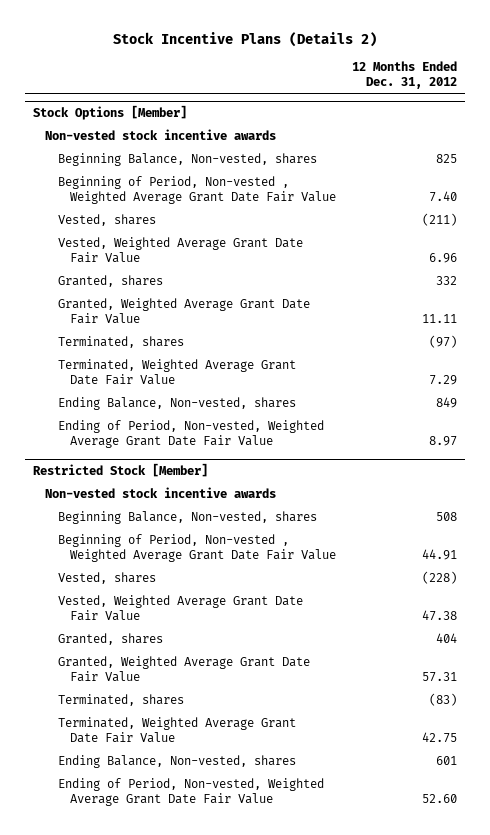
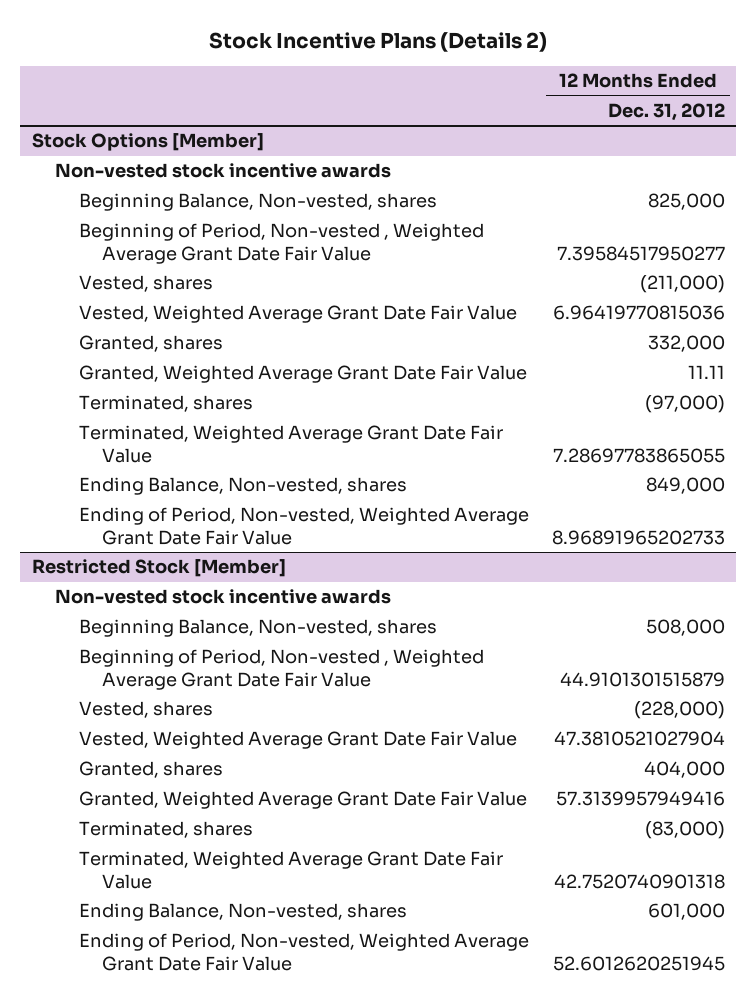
@ Stock Options [Member]
- Beginning Balance, Non-vested, shares | 825
- Beginning of Period, Non-vested , Weighted Average Grant Date Fair Value | 7.40
- Vested, shares | (211)
- Vested, Weighted Average Grant Date Fair Value | 6.96
- Granted, shares | 332
+ Beginning Balance, Non-vested, shares | 825,000
+ Beginning of Period, Non-vested , Weighted Average Grant Date Fair Value | 7.39584517950277
+ Vested, shares | (211,000)
+ Vested, Weighted Average Grant Date Fair Value | 6.96419770815036
+ Granted, shares | 332,000
- Terminated, shares | (97)
- Terminated, Weighted Average Grant Date Fair Value | 7.29
- Ending Balance, Non-vested, shares | 849
- Ending of Period, Non-vested, Weighted Average Grant Date Fair Value | 8.97
+ Terminated, shares | (97,000)
+ Terminated, Weighted Average Grant Date Fair Value | 7.28697783865055
+ Ending Balance, Non-vested, shares | 849,000
+ Ending of Period, Non-vested, Weighted Average Grant Date Fair Value | 8.96891965202733
@ Restricted Stock [Member]
- Beginning Balance, Non-vested, shares | 508
- Beginning of Period, Non-vested , Weighted Average Grant Date Fair Value | 44.91
- Vested, shares | (228)
- Vested, Weighted Average Grant Date Fair Value | 47.38
- Granted, shares | 404
- Granted, Weighted Average Grant Date Fair Value | 57.31
- Terminated, shares | (83)
- Terminated, Weighted Average Grant Date Fair Value | 42.75
- Ending Balance, Non-vested, shares | 601
- Ending of Period, Non-vested, Weighted Average Grant Date Fair Value | 52.60
+ Beginning Balance, Non-vested, shares | 508,000
+ Beginning of Period, Non-vested , Weighted Average Grant Date Fair Value | 44.9101301515879
+ Vested, shares | (228,000)
+ Vested, Weighted Average Grant Date Fair Value | 47.3810521027904
+ Granted, shares | 404,000
+ Granted, Weighted Average Grant Date Fair Value | 57.3139957949416
+ Terminated, shares | (83,000)
+ Terminated, Weighted Average Grant Date Fair Value | 42.7520740901318
+ Ending Balance, Non-vested, shares | 601,000
+ Ending of Period, Non-vested, Weighted Average Grant Date Fair Value | 52.6012620251945

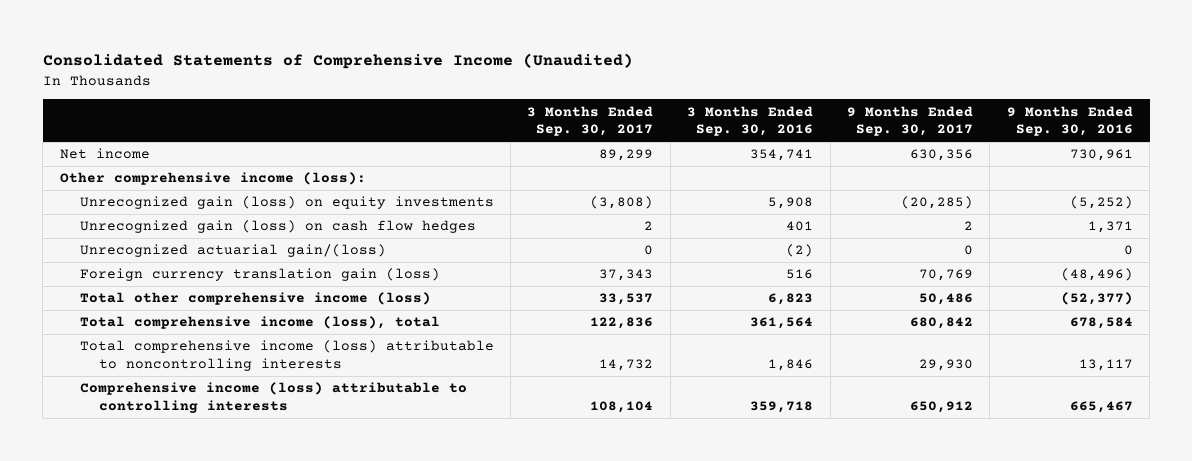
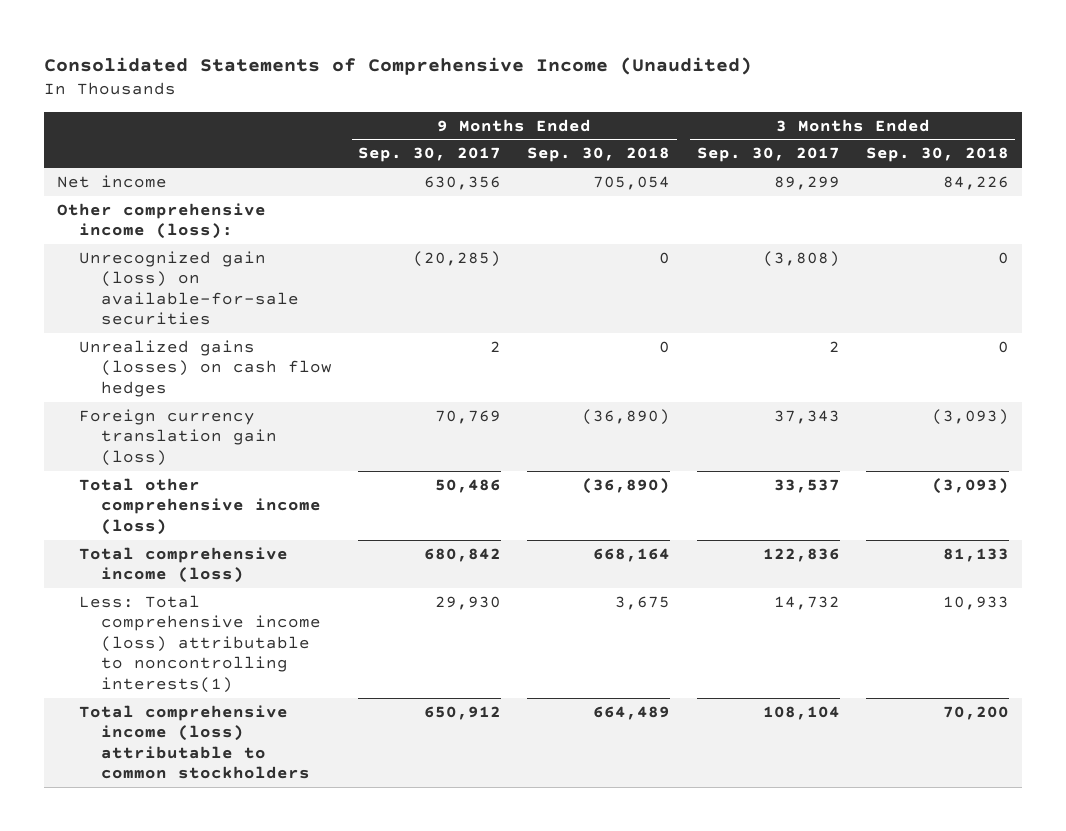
- | 3 Months Ended Sep. 30, 2017 | 3 Months Ended Sep. 30, 2016 | 9 Months Ended Sep. 30, 2017 | 9 Months Ended Sep. 30, 2016
+ | 9 Months Ended Sep. 30, 2017 | 9 Months Ended Sep. 30, 2018 | 3 Months Ended Sep. 30, 2017 | 3 Months Ended Sep. 30, 2018
- Unrecognized gain (loss) on equity investments | (3,808) | 5,908 | (20,285) | (5,252)
- Unrecognized gain (loss) on cash flow hedges | 2 | 401 | 2 | 1,371
- Unrecognized actuarial gain/(loss) | 0 | (2) | 0 | 0
+ Unrecognized gain (loss) on available-for-sale securities | (20,285) | 0 | (3,808) | 0
+ Unrealized gains (losses) on cash flow hedges | 2 | 0 | 2 | 0
- Total comprehensive income (loss), total | 122,836 | 361,564 | 680,842 | 678,584
- Total comprehensive income (loss) attributable to noncontrolling interests | 14,732 | 1,846 | 29,930 | 13,117
- Comprehensive income (loss) attributable to controlling interests | 108,104 | 359,718 | 650,912 | 665,467
+ Total comprehensive income (loss) | 680,842 | 668,164 | 122,836 | 81,133
+ Less: Total comprehensive income (loss) attributable to noncontrolling interests(1) | 29,930 | 3,675 | 14,732 | 10,933
+ Total comprehensive income (loss) attributable to common stockholders | 650,912 | 664,489 | 108,104 | 70,200

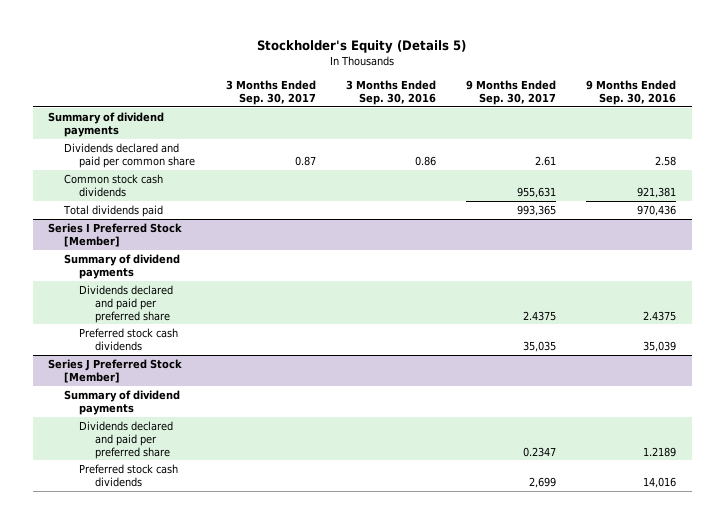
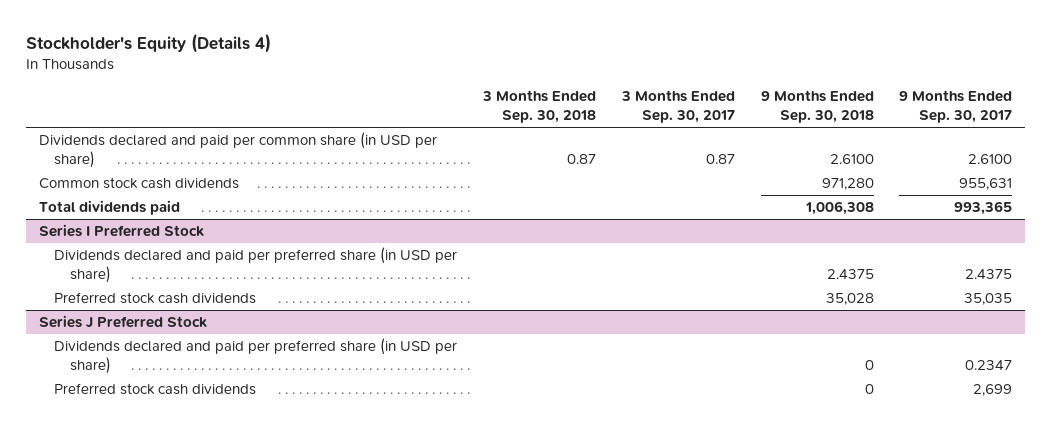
- Stockholder's Equity (Details 5)
+ Stockholder's Equity (Details 4)
- | 3 Months Ended Sep. 30, 2017 | 3 Months Ended Sep. 30, 2016 | 9 Months Ended Sep. 30, 2017 | 9 Months Ended Sep. 30, 2016
+ | 3 Months Ended Sep. 30, 2018 | 3 Months Ended Sep. 30, 2017 | 9 Months Ended Sep. 30, 2018 | 9 Months Ended Sep. 30, 2017
- Summary of dividend payments
- Dividends declared and paid per common share | 0.87 | 0.86 | 2.61 | 2.58
+ Dividends declared and paid per common share (in USD per share) | 0.87 | 0.87 | 2.6100 | 2.6100
- Series I Preferred Stock [Member]
- Summary of dividend payments
- Dividends declared and paid per preferred share | | | 2.4375 | 2.4375
+ Series I Preferred Stock
+ Dividends declared and paid per preferred share (in USD per share) | | | 2.4375 | 2.4375
- Series J Preferred Stock [Member]
- Summary of dividend payments
- Dividends declared and paid per preferred share | | | 0.2347 | 1.2189
+ Series J Preferred Stock
+ Dividends declared and paid per preferred share (in USD per share) | | | 0 | 0.2347

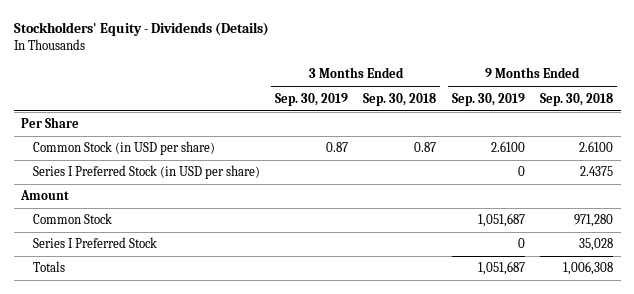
- Stockholder's Equity (Details 4)
+ Stockholders' Equity - Dividends (Details)
- | 3 Months Ended Sep. 30, 2018 | 3 Months Ended Sep. 30, 2017 | 9 Months Ended Sep. 30, 2018 | 9 Months Ended Sep. 30, 2017
+ | 3 Months Ended Sep. 30, 2019 | 3 Months Ended Sep. 30, 2018 | 9 Months Ended Sep. 30, 2019 | 9 Months Ended Sep. 30, 2018
- Dividends declared and paid per common share (in USD per share) | 0.87 | 0.87 | 2.6100 | 2.6100
- Common stock cash dividends | | | 971,280 | 955,631
- Total dividends paid | | | 1,006,308 | 993,365
- Series I Preferred Stock
- Dividends declared and paid per preferred share (in USD per share) | | | 2.4375 | 2.4375
- Preferred stock cash dividends | | | 35,028 | 35,035
- Series J Preferred Stock
- Dividends declared and paid per preferred share (in USD per share) | | | 0 | 0.2347
- Preferred stock cash dividends | | | 0 | 2,699
+ Per Share
+ Common Stock (in USD per share) | 0.87 | 0.87 | 2.6100 | 2.6100
+ Series I Preferred Stock (in USD per share) | | | 0 | 2.4375
+ Amount
+ Common Stock | | | 1,051,687 | 971,280
+ Series I Preferred Stock | | | 0 | 35,028
+ Totals | | | 1,051,687 | 1,006,308

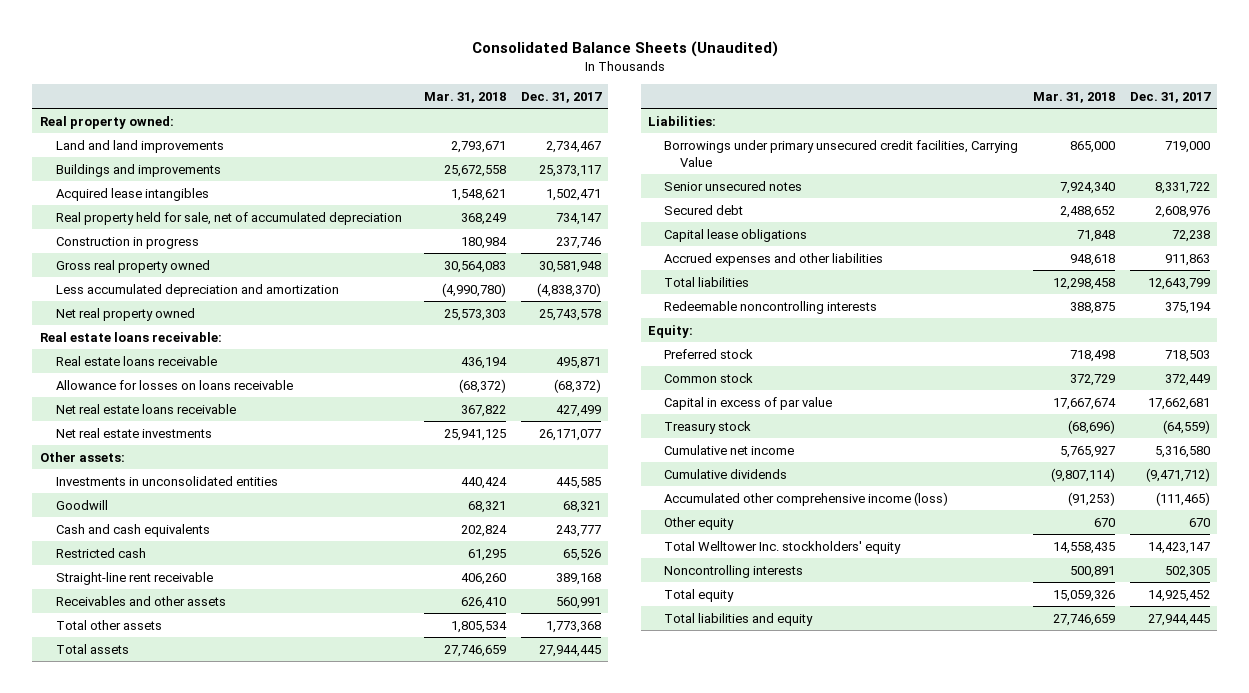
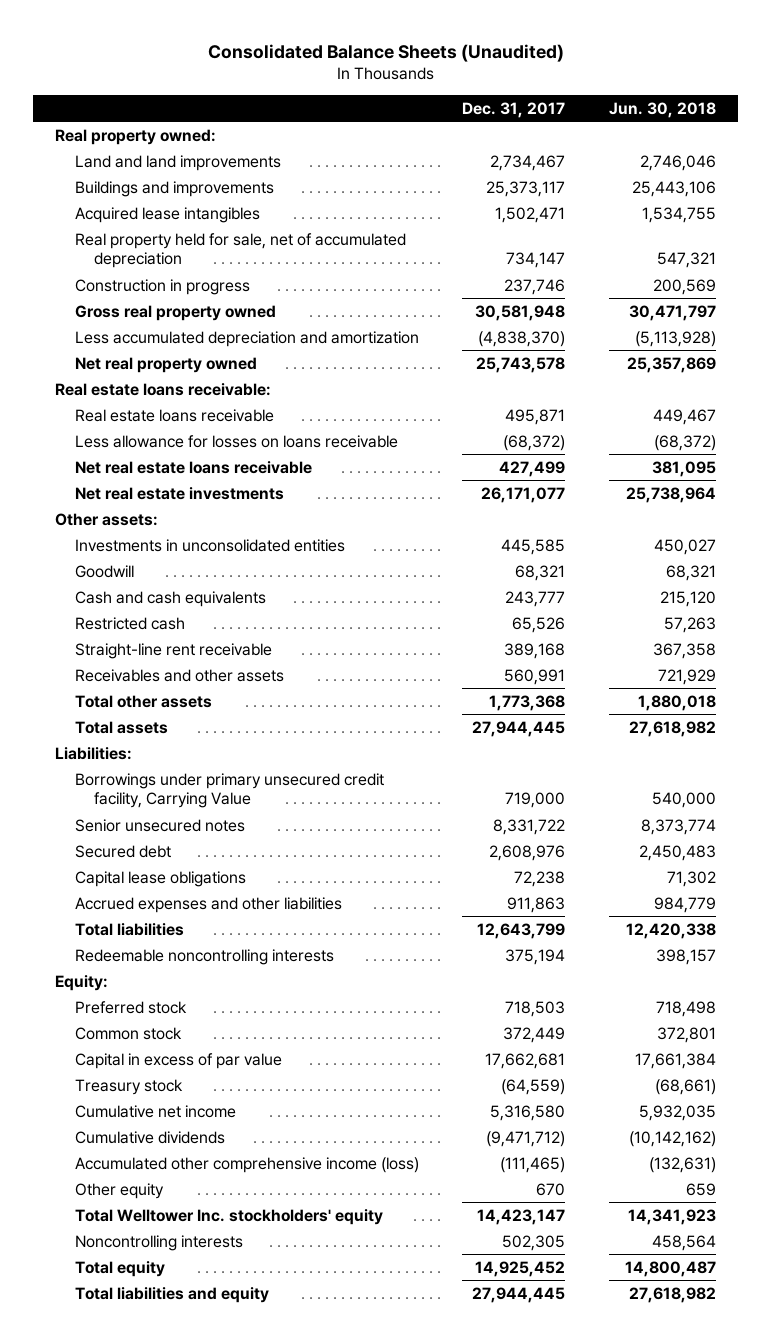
- | Mar. 31, 2018 | Dec. 31, 2017
+ | Dec. 31, 2017 | Jun. 30, 2018
- Allowance for losses on loans receivable | (68,372) | (68,372)
+ Less allowance for losses on loans receivable | (68,372) | (68,372)
- Borrowings under primary unsecured credit facilities, Carrying Value | 865,000 | 719,000
+ Borrowings under primary unsecured credit facility, Carrying Value | 719,000 | 540,000

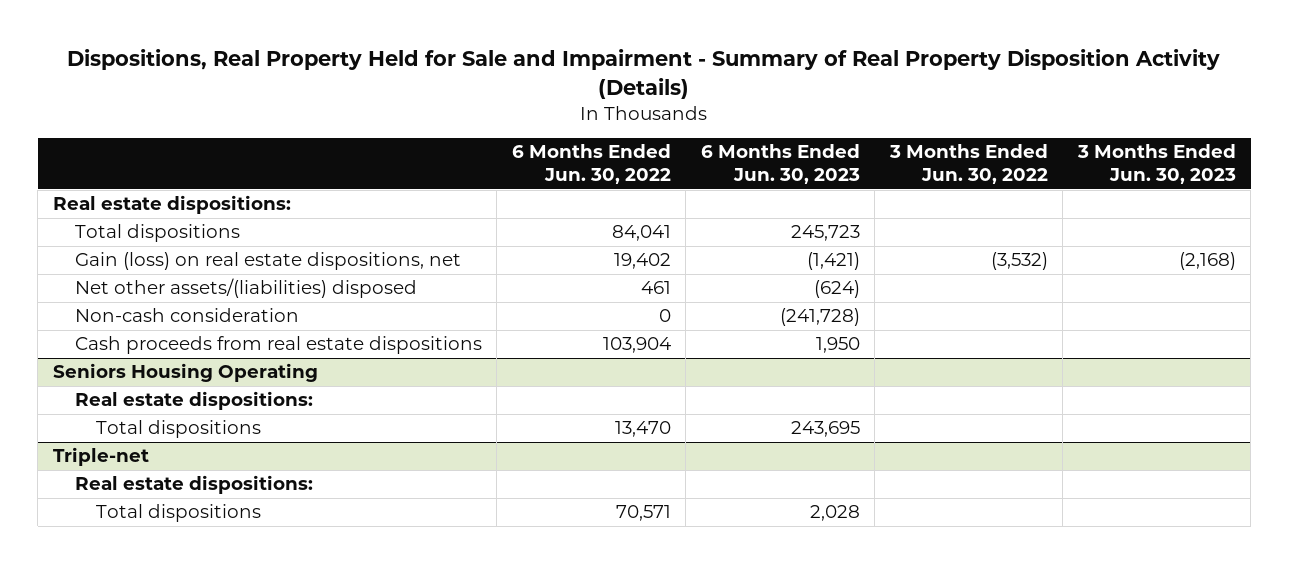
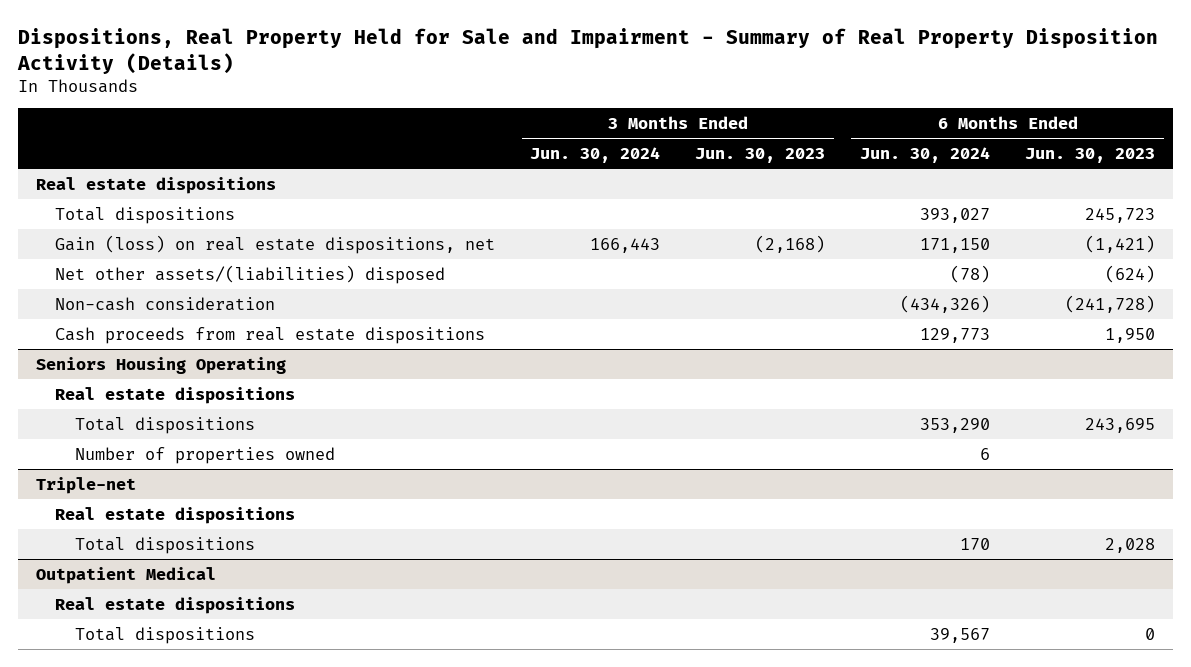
- | 6 Months Ended Jun. 30, 2022 | 6 Months Ended Jun. 30, 2023 | 3 Months Ended Jun. 30, 2022 | 3 Months Ended Jun. 30, 2023
+ | 3 Months Ended Jun. 30, 2024 | 3 Months Ended Jun. 30, 2023 | 6 Months Ended Jun. 30, 2024 | 6 Months Ended Jun. 30, 2023
- Real estate dispositions:
+ Real estate dispositions
@ Seniors Housing Operating
- Real estate dispositions:
+ Real estate dispositions
+ Number of properties owned | | | 6 |
@ Triple-net
- Real estate dispositions:
+ Real estate dispositions
+ Outpatient Medical
+ Real estate dispositions
+ Total dispositions | | | 39,567 | 0

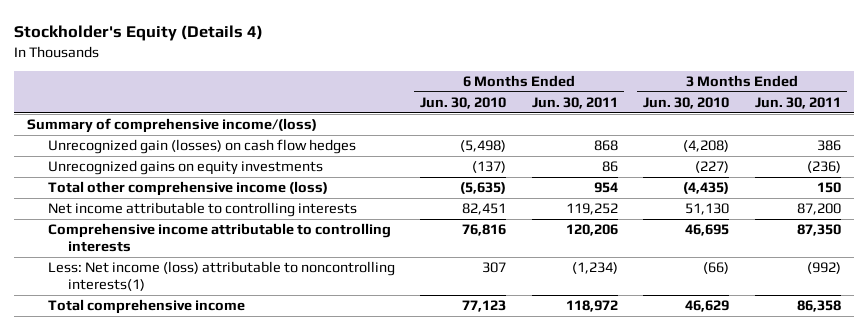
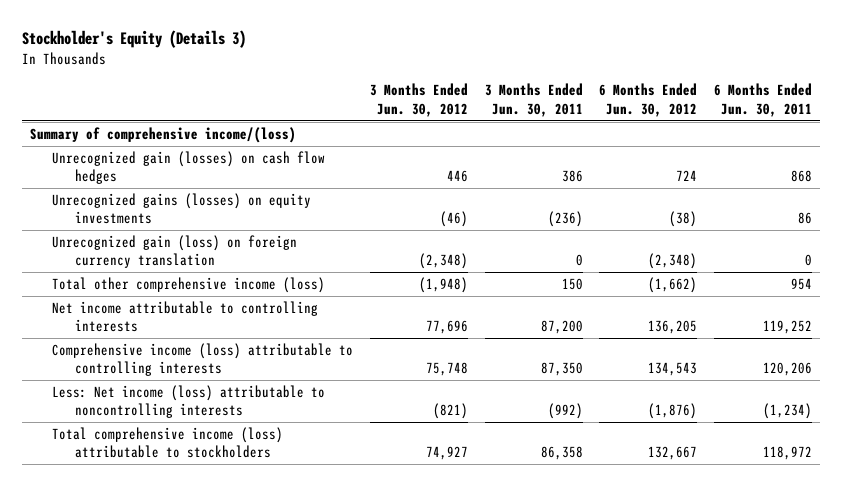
- Stockholder's Equity (Details 4)
+ Stockholder's Equity (Details 3)
- | 6 Months Ended Jun. 30, 2010 | 6 Months Ended Jun. 30, 2011 | 3 Months Ended Jun. 30, 2010 | 3 Months Ended Jun. 30, 2011
+ | 3 Months Ended Jun. 30, 2012 | 3 Months Ended Jun. 30, 2011 | 6 Months Ended Jun. 30, 2012 | 6 Months Ended Jun. 30, 2011
- Unrecognized gains on equity investments | (137) | 86 | (227) | (236)
+ Unrecognized gains (losses) on equity investments | (46) | (236) | (38) | 86
+ Unrecognized gain (loss) on foreign currency translation | (2,348) | 0 | (2,348) | 0
- Comprehensive income attributable to controlling interests | 76,816 | 120,206 | 46,695 | 87,350
- Less: Net income (loss) attributable to noncontrolling interests(1) | 307 | (1,234) | (66) | (992)
- Total comprehensive income | 77,123 | 118,972 | 46,629 | 86,358
+ Comprehensive income (loss) attributable to controlling interests | 75,748 | 87,350 | 134,543 | 120,206
+ Less: Net income (loss) attributable to noncontrolling interests | (821) | (992) | (1,876) | (1,234)
+ Total comprehensive income (loss) attributable to stockholders | 74,927 | 86,358 | 132,667 | 118,972

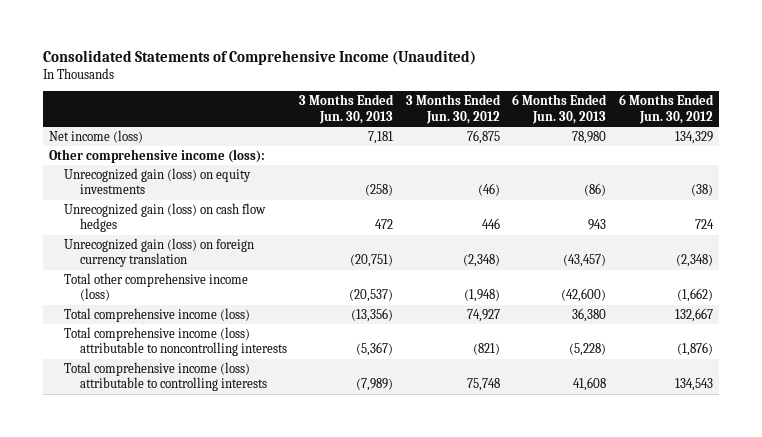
- Stockholder's Equity (Details 3)
+ Consolidated Statements of Comprehensive Income (Unaudited)
- | 3 Months Ended Jun. 30, 2012 | 3 Months Ended Jun. 30, 2011 | 6 Months Ended Jun. 30, 2012 | 6 Months Ended Jun. 30, 2011
+ | 3 Months Ended Jun. 30, 2013 | 3 Months Ended Jun. 30, 2012 | 6 Months Ended Jun. 30, 2013 | 6 Months Ended Jun. 30, 2012
- Summary of comprehensive income/(loss)
- Unrecognized gain (losses) on cash flow hedges | 446 | 386 | 724 | 868
- Unrecognized gains (losses) on equity investments | (46) | (236) | (38) | 86
+ Net income (loss) | 7,181 | 76,875 | 78,980 | 134,329
+ Other comprehensive income (loss):
+ Unrecognized gain (loss) on equity investments | (258) | (46) | (86) | (38)
+ Unrecognized gain (loss) on cash flow hedges | 472 | 446 | 943 | 724
- Net income attributable to controlling interests | 77,696 | 87,200 | 136,205 | 119,252
- Comprehensive income (loss) attributable to controlling interests | 75,748 | 87,350 | 134,543 | 120,206
- Less: Net income (loss) attributable to noncontrolling interests | (821) | (992) | (1,876) | (1,234)
- Total comprehensive income (loss) attributable to stockholders | 74,927 | 86,358 | 132,667 | 118,972
+ Total comprehensive income (loss) | (13,356) | 74,927 | 36,380 | 132,667
+ Total comprehensive income (loss) attributable to noncontrolling interests | (5,367) | (821) | (5,228) | (1,876)
+ Total comprehensive income (loss) attributable to controlling interests | (7,989) | 75,748 | 41,608 | 134,543

